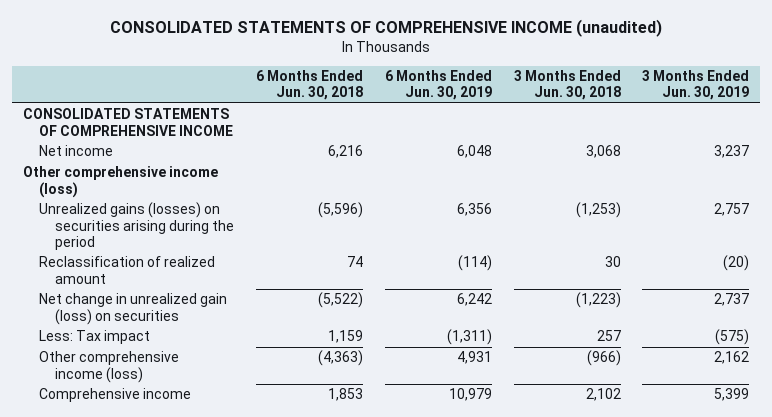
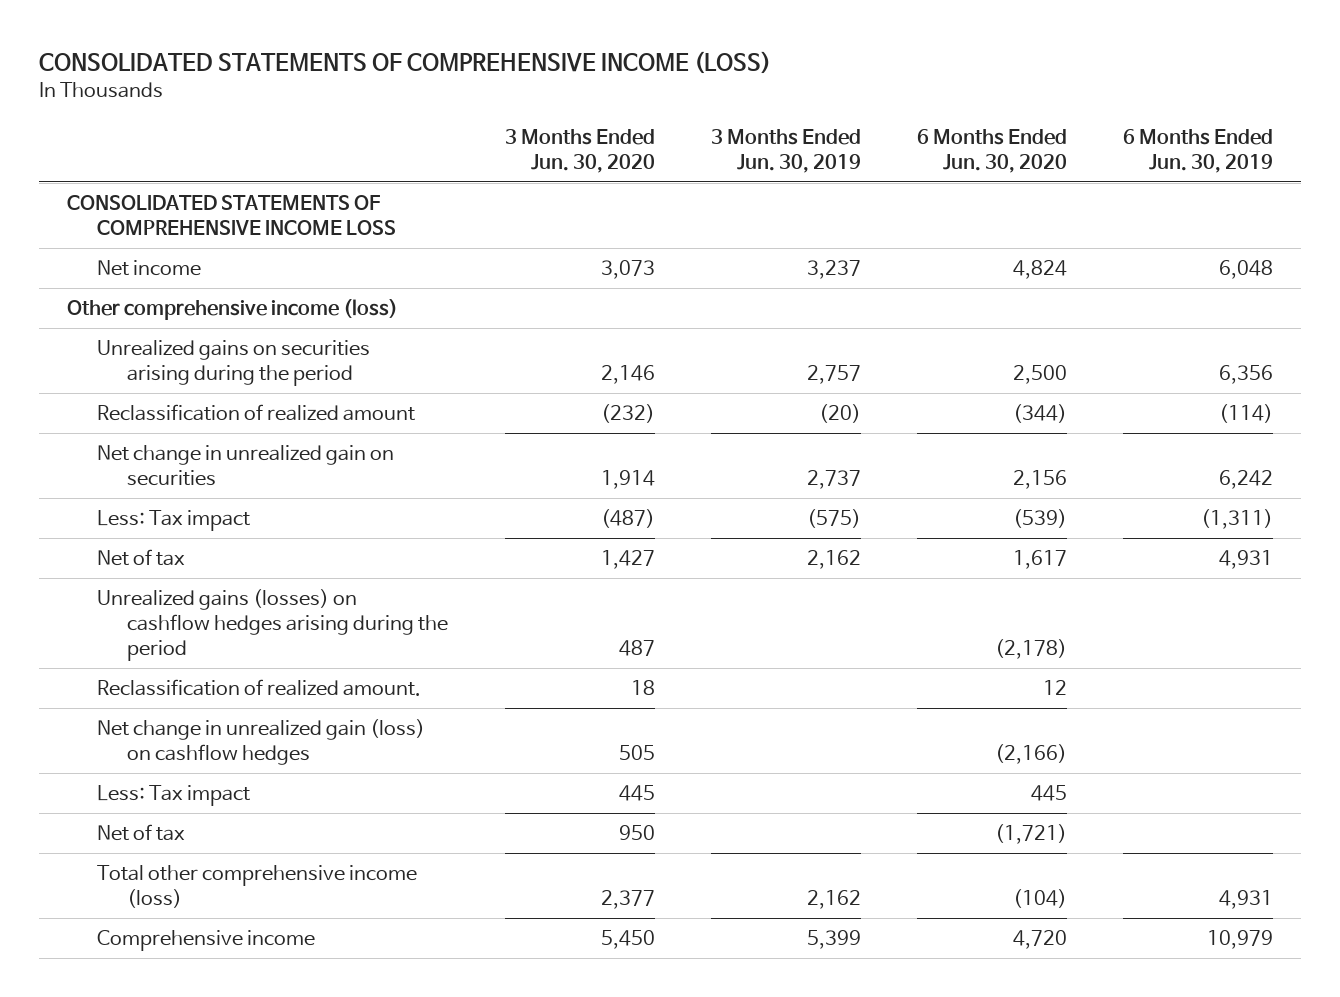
- CONSOLIDATED STATEMENTS OF COMPREHENSIVE INCOME (unaudited)
+ CONSOLIDATED STATEMENTS OF COMPREHENSIVE INCOME (LOSS)
- | 6 Months Ended Jun. 30, 2018 | 6 Months Ended Jun. 30, 2019 | 3 Months Ended Jun. 30, 2018 | 3 Months Ended Jun. 30, 2019
+ | 3 Months Ended Jun. 30, 2020 | 3 Months Ended Jun. 30, 2019 | 6 Months Ended Jun. 30, 2020 | 6 Months Ended Jun. 30, 2019
- CONSOLIDATED STATEMENTS OF COMPREHENSIVE INCOME
+ CONSOLIDATED STATEMENTS OF COMPREHENSIVE INCOME LOSS
- Unrealized gains (losses) on securities arising during the period | (5,596) | 6,356 | (1,253) | 2,757
+ Unrealized gains on securities arising during the period | 2,146 | 2,757 | 2,500 | 6,356
- Net change in unrealized gain (loss) on securities | (5,522) | 6,242 | (1,223) | 2,737
+ Net change in unrealized gain on securities | 1,914 | 2,737 | 2,156 | 6,242
- Other comprehensive income (loss) | (4,363) | 4,931 | (966) | 2,162
+ Net of tax | 1,427 | 2,162 | 1,617 | 4,931
+ Unrealized gains (losses) on cashflow hedges arising during the period | 487 | | (2,178) |
+ Reclassification of realized amount. | 18 | | 12 |
+ Net change in unrealized gain (loss) on cashflow hedges | 505 | | (2,166) |
+ Less: Tax impact | 445 | | 445 |
+ Net of tax | 950 | | (1,721) |
+ Total other comprehensive income (loss) | 2,377 | 2,162 | (104) | 4,931

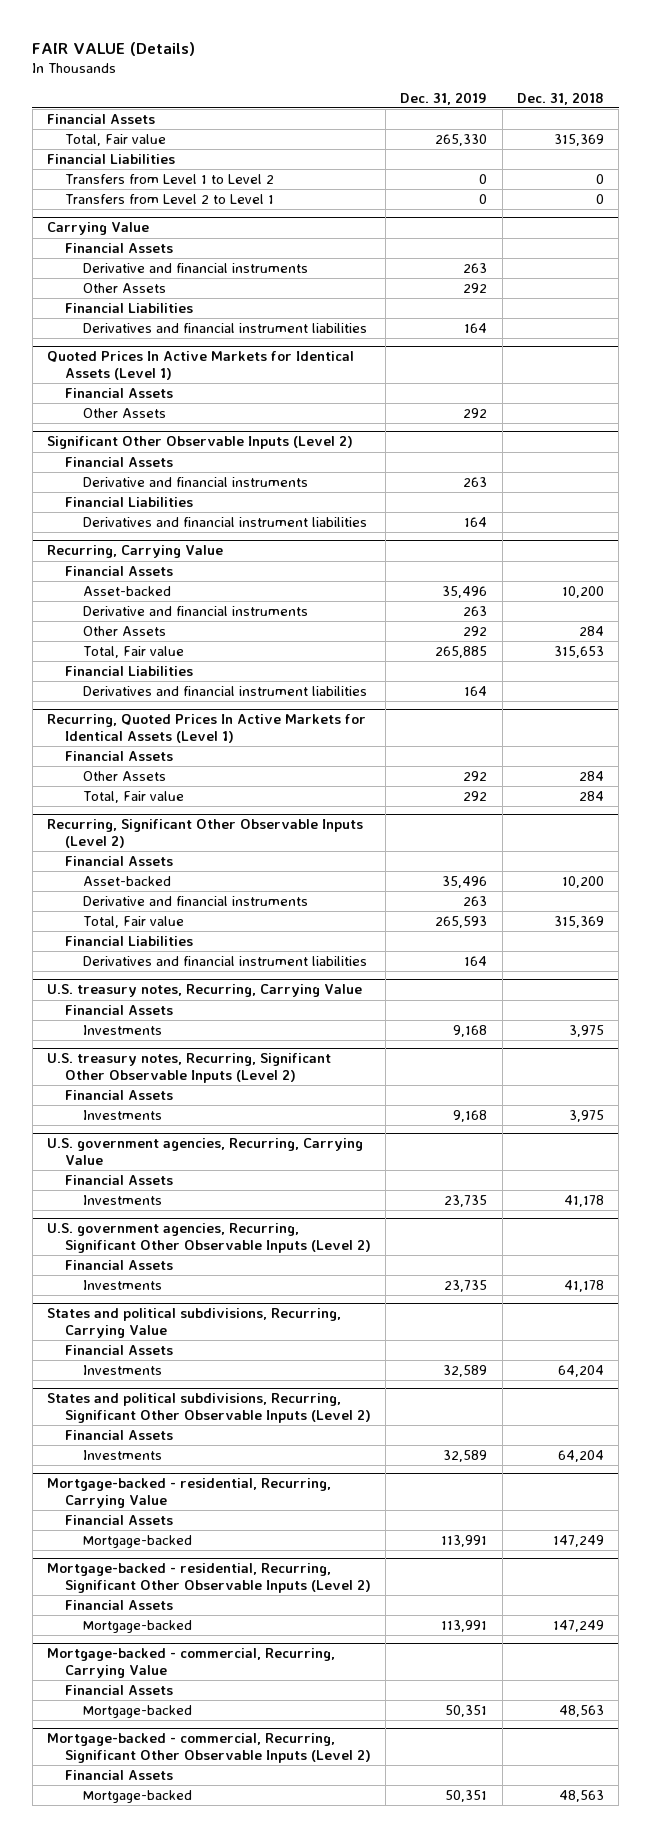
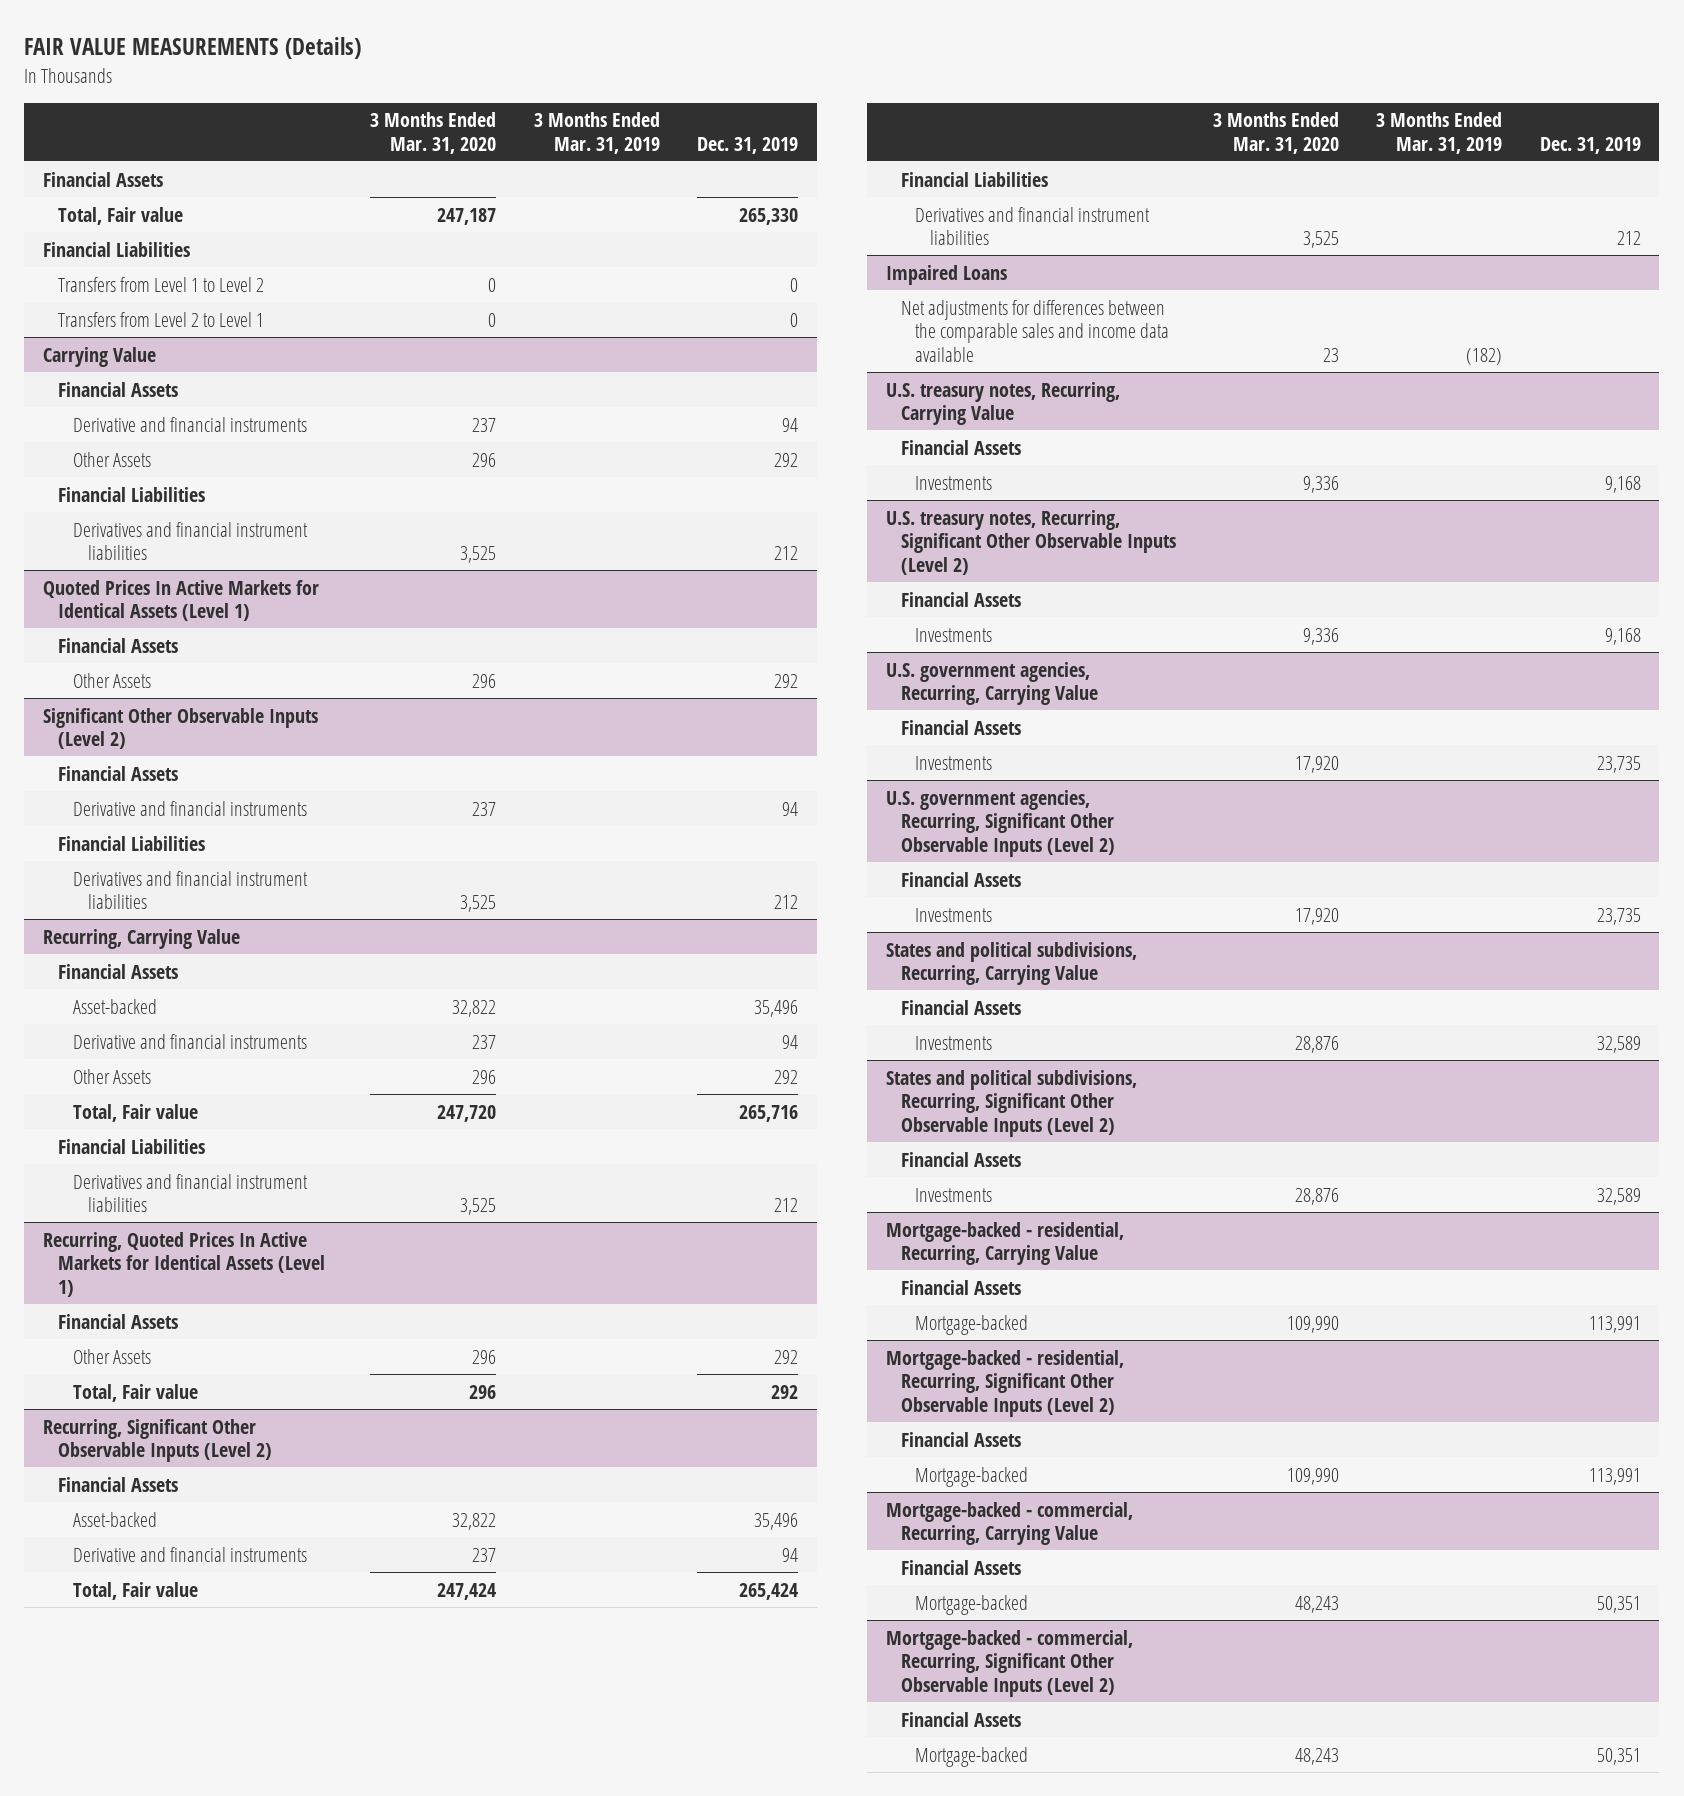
- FAIR VALUE (Details)
+ FAIR VALUE MEASUREMENTS (Details)
- | Dec. 31, 2019 | Dec. 31, 2018
+ | 3 Months Ended Mar. 31, 2020 | 3 Months Ended Mar. 31, 2019 | Dec. 31, 2019
@ Carrying Value
- Derivative and financial instruments | 263 |
+ Derivative and financial instruments | 237 | | 94
- Derivatives and financial instrument liabilities | 164 |
+ Derivatives and financial instrument liabilities | 3,525 | | 212
@ Significant Other Observable Inputs (Level 2)
- Derivative and financial instruments | 263 |
+ Derivative and financial instruments | 237 | | 94
- Derivatives and financial instrument liabilities | 164 |
+ Derivatives and financial instrument liabilities | 3,525 | | 212
@ Recurring, Carrying Value
- Derivative and financial instruments | 263 |
+ Derivative and financial instruments | 237 | | 94
- Total, Fair value | 265,885 | 315,653
+ Total, Fair value | 247,720 | | 265,716
- Derivatives and financial instrument liabilities | 164 |
+ Derivatives and financial instrument liabilities | 3,525 | | 212
@ Recurring, Significant Other Observable Inputs (Level 2)
- Derivative and financial instruments | 263 |
- Total, Fair value | 265,593 | 315,369
+ Derivative and financial instruments | 237 | | 94
+ Total, Fair value | 247,424 | | 265,424
- Derivatives and financial instrument liabilities | 164 |
+ Derivatives and financial instrument liabilities | 3,525 | | 212
+ Impaired Loans
+ Net adjustments for differences between the comparable sales and income data available | 23 | (182) |

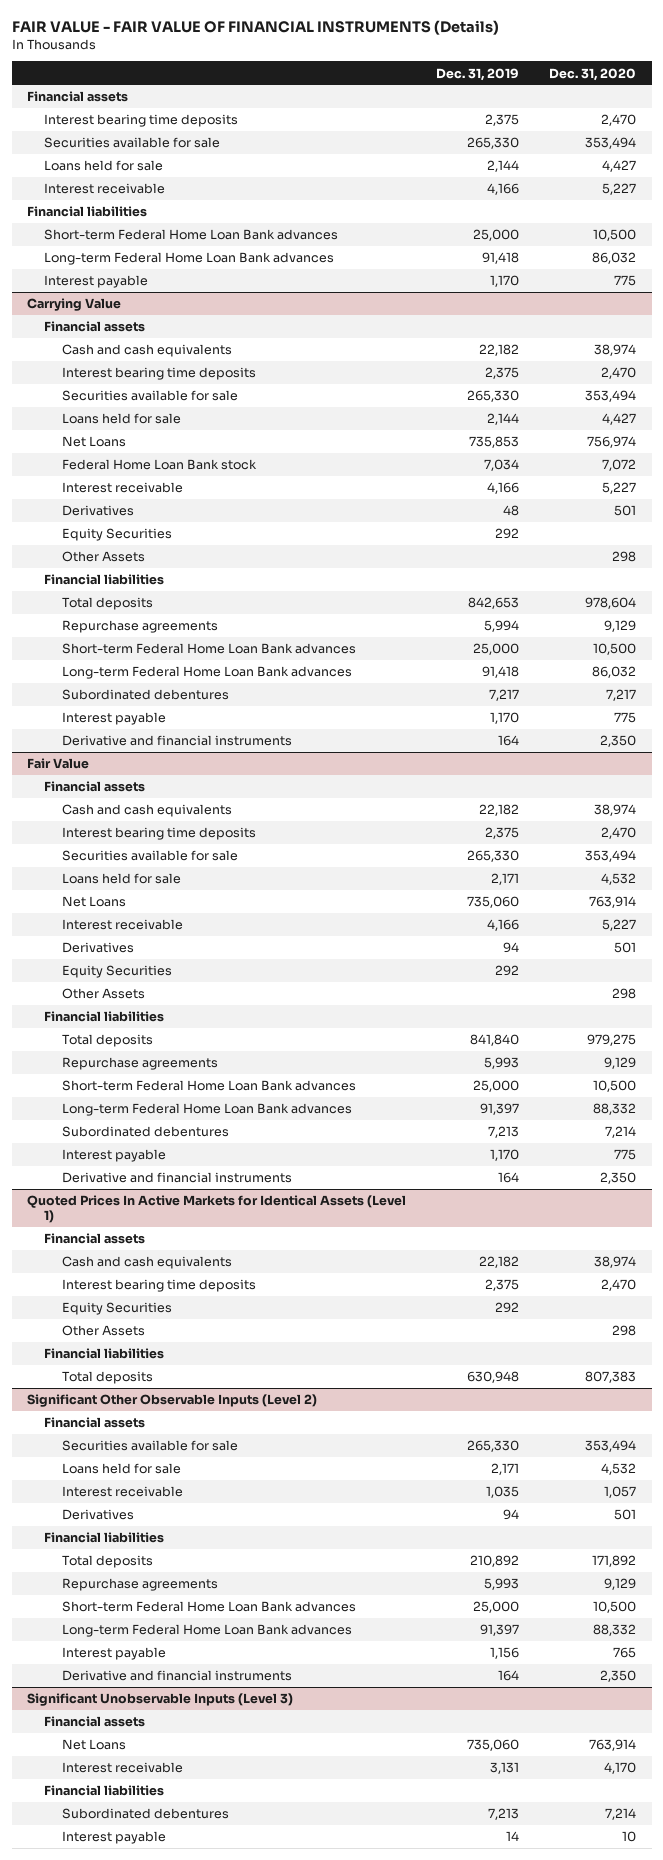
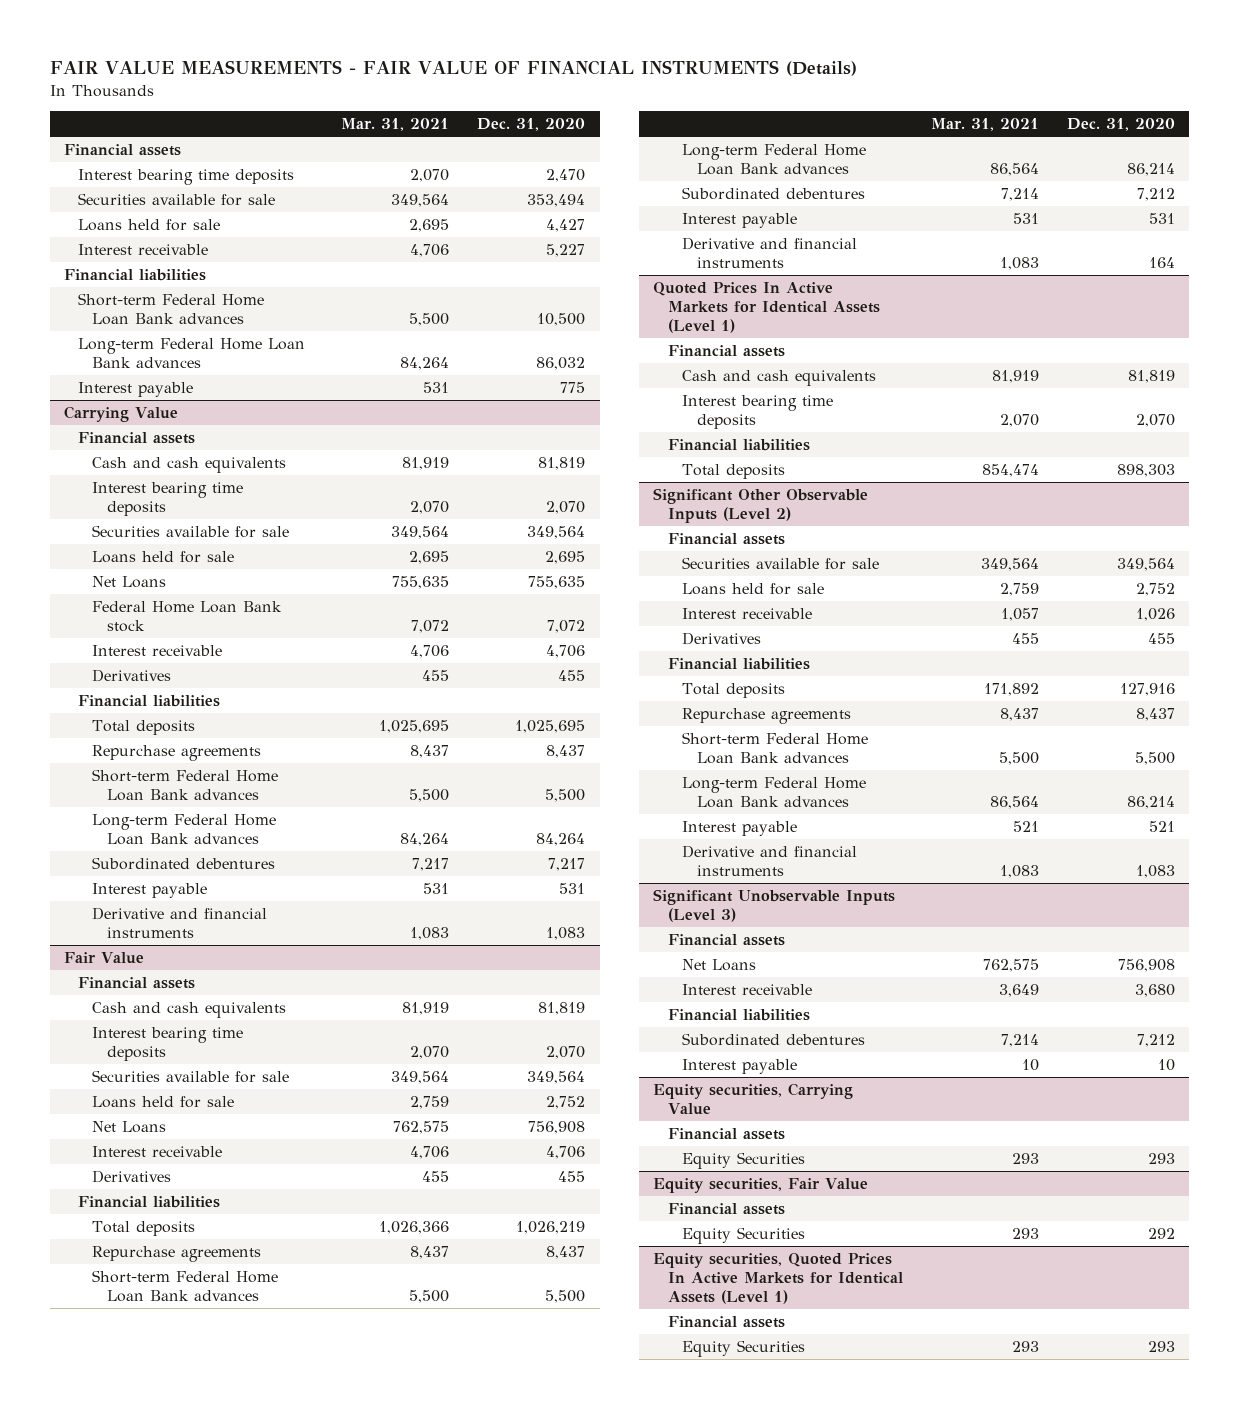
- FAIR VALUE - FAIR VALUE OF FINANCIAL INSTRUMENTS (Details)
+ FAIR VALUE MEASUREMENTS - FAIR VALUE OF FINANCIAL INSTRUMENTS (Details)
- | Dec. 31, 2019 | Dec. 31, 2020
+ | Mar. 31, 2021 | Dec. 31, 2020
@ Carrying Value
- Cash and cash equivalents | 22,182 | 38,974
- Interest bearing time deposits | 2,375 | 2,470
- Securities available for sale | 265,330 | 353,494
- Loans held for sale | 2,144 | 4,427
- Net Loans | 735,853 | 756,974
+ Cash and cash equivalents | 81,919 | 81,819
+ Interest bearing time deposits | 2,070 | 2,070
+ Securities available for sale | 349,564 | 349,564
+ Loans held for sale | 2,695 | 2,695
+ Net Loans | 755,635 | 755,635
- Interest receivable | 4,166 | 5,227
- Derivatives | 48 | 501
- Equity Securities | 292 |
- Other Assets | | 298
+ Interest receivable | 4,706 | 4,706
+ Derivatives | 455 | 455
- Total deposits | 842,653 | 978,604
- Repurchase agreements | 5,994 | 9,129
- Short-term Federal Home Loan Bank advances | 25,000 | 10,500
- Long-term Federal Home Loan Bank advances | 91,418 | 86,032
+ Total deposits | 1,025,695 | 1,025,695
+ Repurchase agreements | 8,437 | 8,437
+ Short-term Federal Home Loan Bank advances | 5,500 | 5,500
+ Long-term Federal Home Loan Bank advances | 84,264 | 84,264
- Interest payable | 1,170 | 775
- Derivative and financial instruments | 164 | 2,350
+ Interest payable | 531 | 531
+ Derivative and financial instruments | 1,083 | 1,083
@ Fair Value
- Cash and cash equivalents | 22,182 | 38,974
- Interest bearing time deposits | 2,375 | 2,470
- Securities available for sale | 265,330 | 353,494
- Loans held for sale | 2,171 | 4,532
- Net Loans | 735,060 | 763,914
- Interest receivable | 4,166 | 5,227
- Derivatives | 94 | 501
- Equity Securities | 292 |
- Other Assets | | 298
+ Cash and cash equivalents | 81,919 | 81,819
+ Interest bearing time deposits | 2,070 | 2,070
+ Securities available for sale | 349,564 | 349,564
+ Loans held for sale | 2,759 | 2,752
+ Net Loans | 762,575 | 756,908
+ Interest receivable | 4,706 | 4,706
+ Derivatives | 455 | 455
- Total deposits | 841,840 | 979,275
- Repurchase agreements | 5,993 | 9,129
- Short-term Federal Home Loan Bank advances | 25,000 | 10,500
- Long-term Federal Home Loan Bank advances | 91,397 | 88,332
- Subordinated debentures | 7,213 | 7,214
- Interest payable | 1,170 | 775
- Derivative and financial instruments | 164 | 2,350
+ Total deposits | 1,026,366 | 1,026,219
+ Repurchase agreements | 8,437 | 8,437
+ Short-term Federal Home Loan Bank advances | 5,500 | 5,500
+ Long-term Federal Home Loan Bank advances | 86,564 | 86,214
+ Subordinated debentures | 7,214 | 7,212
+ Interest payable | 531 | 531
+ Derivative and financial instruments | 1,083 | 164
@ Quoted Prices In Active Markets for Identical Assets (Level 1)
- Cash and cash equivalents | 22,182 | 38,974
- Interest bearing time deposits | 2,375 | 2,470
- Equity Securities | 292 |
- Other Assets | | 298
+ Cash and cash equivalents | 81,919 | 81,819
+ Interest bearing time deposits | 2,070 | 2,070
- Total deposits | 630,948 | 807,383
+ Total deposits | 854,474 | 898,303
@ Significant Other Observable Inputs (Level 2)
- Securities available for sale | 265,330 | 353,494
- Loans held for sale | 2,171 | 4,532
- Interest receivable | 1,035 | 1,057
- Derivatives | 94 | 501
+ Securities available for sale | 349,564 | 349,564
+ Loans held for sale | 2,759 | 2,752
+ Interest receivable | 1,057 | 1,026
+ Derivatives | 455 | 455
- Total deposits | 210,892 | 171,892
- Repurchase agreements | 5,993 | 9,129
- Short-term Federal Home Loan Bank advances | 25,000 | 10,500
- Long-term Federal Home Loan Bank advances | 91,397 | 88,332
- Interest payable | 1,156 | 765
- Derivative and financial instruments | 164 | 2,350
+ Total deposits | 171,892 | 127,916
+ Repurchase agreements | 8,437 | 8,437
+ Short-term Federal Home Loan Bank advances | 5,500 | 5,500
+ Long-term Federal Home Loan Bank advances | 86,564 | 86,214
+ Interest payable | 521 | 521
+ Derivative and financial instruments | 1,083 | 1,083
@ Significant Unobservable Inputs (Level 3)
- Net Loans | 735,060 | 763,914
- Interest receivable | 3,131 | 4,170
+ Net Loans | 762,575 | 756,908
+ Interest receivable | 3,649 | 3,680
- Subordinated debentures | 7,213 | 7,214
+ Subordinated debentures | 7,214 | 7,212
+ Equity securities, Carrying Value
+ Financial assets
+ Equity Securities | 293 | 293
+ Equity securities, Fair Value
+ Financial assets
+ Equity Securities | 293 | 292
+ Equity securities, Quoted Prices In Active Markets for Identical Assets (Level 1)
+ Financial assets
+ Equity Securities | 293 | 293

